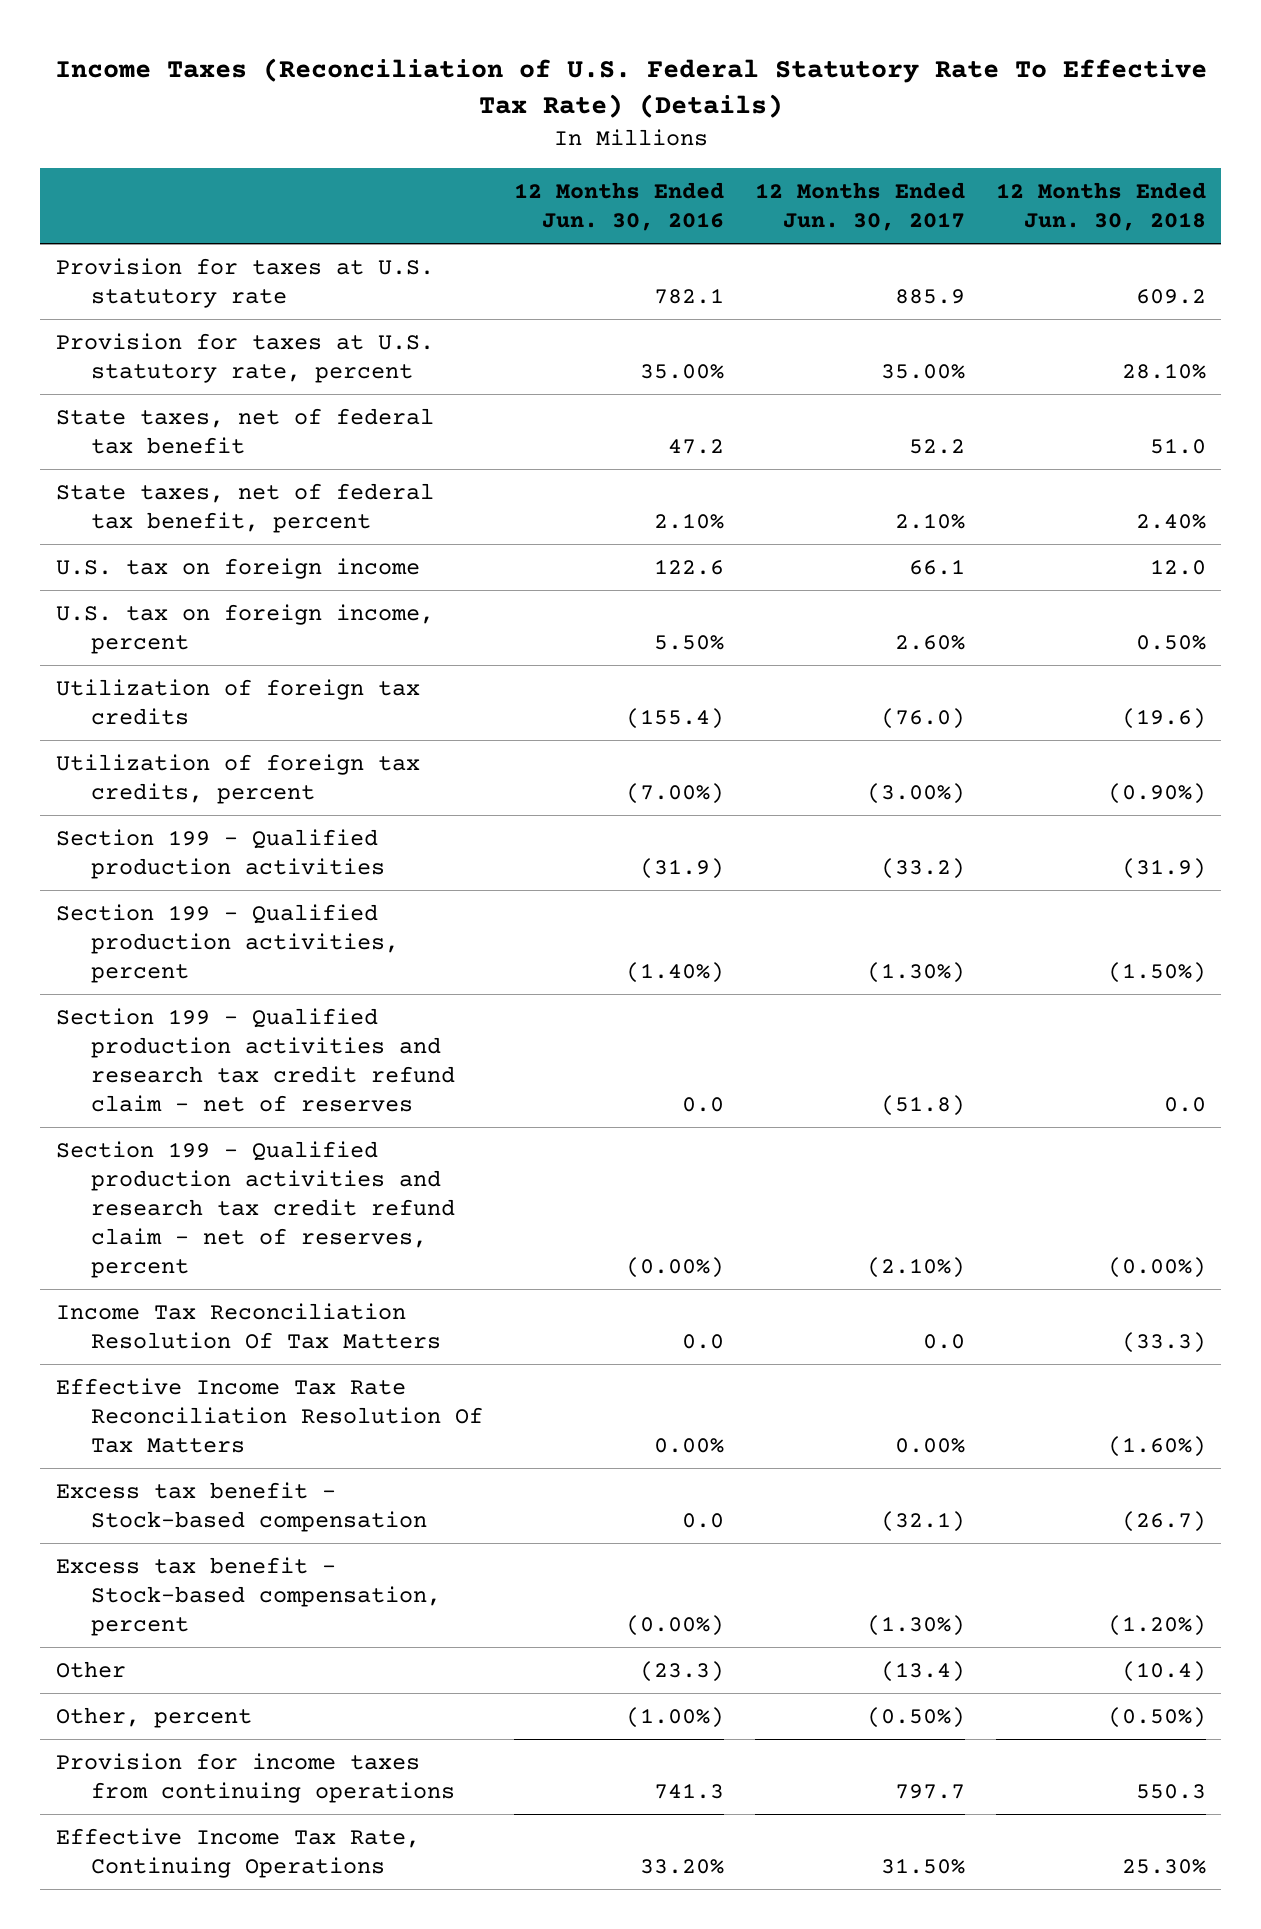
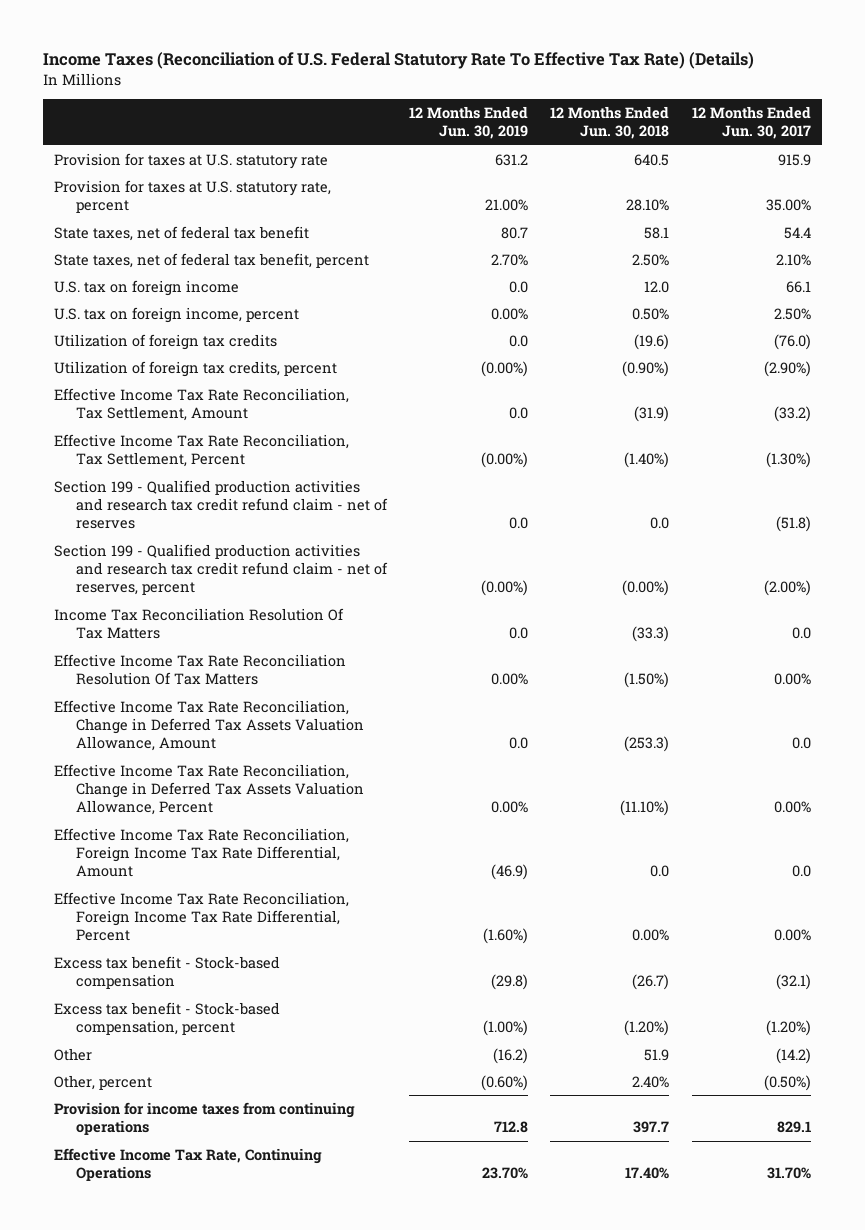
- | 12 Months Ended Jun. 30, 2016 | 12 Months Ended Jun. 30, 2017 | 12 Months Ended Jun. 30, 2018
+ | 12 Months Ended Jun. 30, 2019 | 12 Months Ended Jun. 30, 2018 | 12 Months Ended Jun. 30, 2017
- Provision for taxes at U.S. statutory rate | 782.1 | 885.9 | 609.2
+ Provision for taxes at U.S. statutory rate | 631.2 | 640.5 | 915.9
- State taxes, net of federal tax benefit | 47.2 | 52.2 | 51.0
- State taxes, net of federal tax benefit, percent | 2.10% | 2.10% | 2.40%
+ State taxes, net of federal tax benefit | 80.7 | 58.1 | 54.4
+ State taxes, net of federal tax benefit, percent | 2.70% | 2.50% | 2.10%
- U.S. tax on foreign income, percent | 5.50% | 2.60% | 0.50%
+ U.S. tax on foreign income, percent | 0.00% | 0.50% | 2.50%
- Utilization of foreign tax credits, percent | (7.00%) | (3.00%) | (0.90%)
- Section 199 - Qualified production activities | (31.9) | (33.2) | (31.9)
- Section 199 - Qualified production activities, percent | (1.40%) | (1.30%) | (1.50%)
+ Utilization of foreign tax credits, percent | (0.00%) | (0.90%) | (2.90%)
+ Effective Income Tax Rate Reconciliation, Tax Settlement, Amount | 0.0 | (31.9) | (33.2)
+ Effective Income Tax Rate Reconciliation, Tax Settlement, Percent | (0.00%) | (1.40%) | (1.30%)
- Section 199 - Qualified production activities and research tax credit refund claim - net of reserves, percent | (0.00%) | (2.10%) | (0.00%)
+ Section 199 - Qualified production activities and research tax credit refund claim - net of reserves, percent | (0.00%) | (0.00%) | (2.00%)
- Effective Income Tax Rate Reconciliation Resolution Of Tax Matters | 0.00% | 0.00% | (1.60%)
+ Effective Income Tax Rate Reconciliation Resolution Of Tax Matters | 0.00% | (1.50%) | 0.00%
+ Effective Income Tax Rate Reconciliation, Change in Deferred Tax Assets Valuation Allowance, Amount | 0.0 | (253.3) | 0.0
+ Effective Income Tax Rate Reconciliation, Change in Deferred Tax Assets Valuation Allowance, Percent | 0.00% | (11.10%) | 0.00%
+ Effective Income Tax Rate Reconciliation, Foreign Income Tax Rate Differential, Amount | (46.9) | 0.0 | 0.0
+ Effective Income Tax Rate Reconciliation, Foreign Income Tax Rate Differential, Percent | (1.60%) | 0.00% | 0.00%
- Excess tax benefit - Stock-based compensation, percent | (0.00%) | (1.30%) | (1.20%)
- Other | (23.3) | (13.4) | (10.4)
- Other, percent | (1.00%) | (0.50%) | (0.50%)
- Provision for income taxes from continuing operations | 741.3 | 797.7 | 550.3
- Effective Income Tax Rate, Continuing Operations | 33.20% | 31.50% | 25.30%
+ Excess tax benefit - Stock-based compensation, percent | (1.00%) | (1.20%) | (1.20%)
+ Other | (16.2) | 51.9 | (14.2)
+ Other, percent | (0.60%) | 2.40% | (0.50%)
+ Provision for income taxes from continuing operations | 712.8 | 397.7 | 829.1
+ Effective Income Tax Rate, Continuing Operations | 23.70% | 17.40% | 31.70%

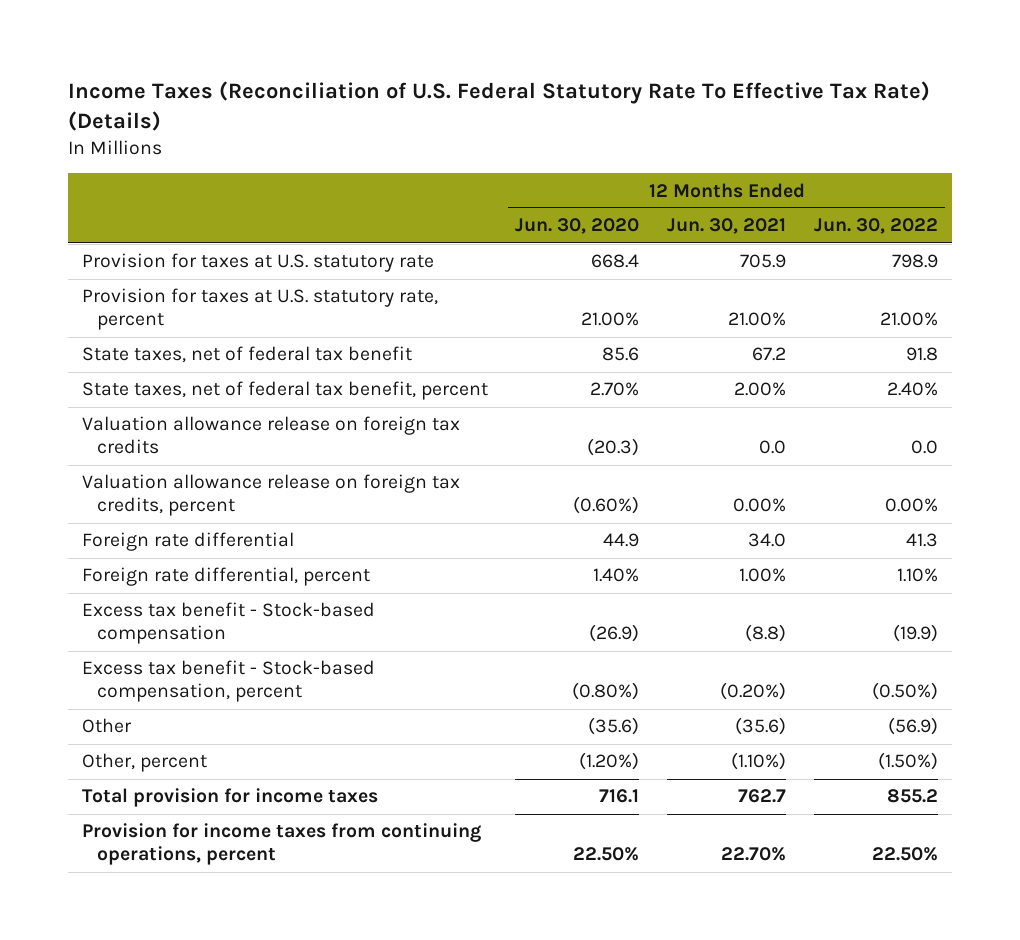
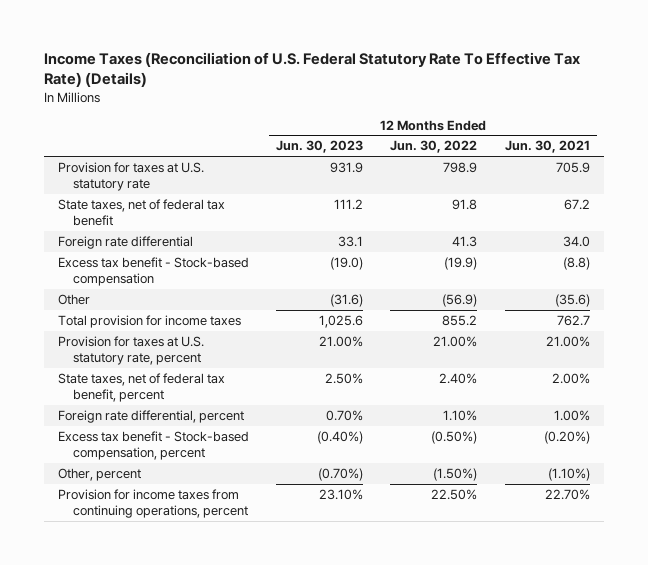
- | 12 Months Ended Jun. 30, 2020 | 12 Months Ended Jun. 30, 2021 | 12 Months Ended Jun. 30, 2022
+ | 12 Months Ended Jun. 30, 2023 | 12 Months Ended Jun. 30, 2022 | 12 Months Ended Jun. 30, 2021
- Valuation allowance release on foreign tax credits | (20.3) | 0.0 | 0.0
- Valuation allowance release on foreign tax credits, percent | (0.60%) | 0.00% | 0.00%
moved down: Provision for taxes at U.S. statutory rate, percent | 21.00% | 21.00% | 21.00%
moved down: State taxes, net of federal tax benefit, percent | 2.50% | 2.40% | 2.00%
moved down: Foreign rate differential, percent | 0.70% | 1.10% | 1.00%
moved down: Excess tax benefit - Stock-based compensation, percent | (0.40%) | (0.50%) | (0.20%)
moved down: Other, percent | (0.70%) | (1.50%) | (1.10%)

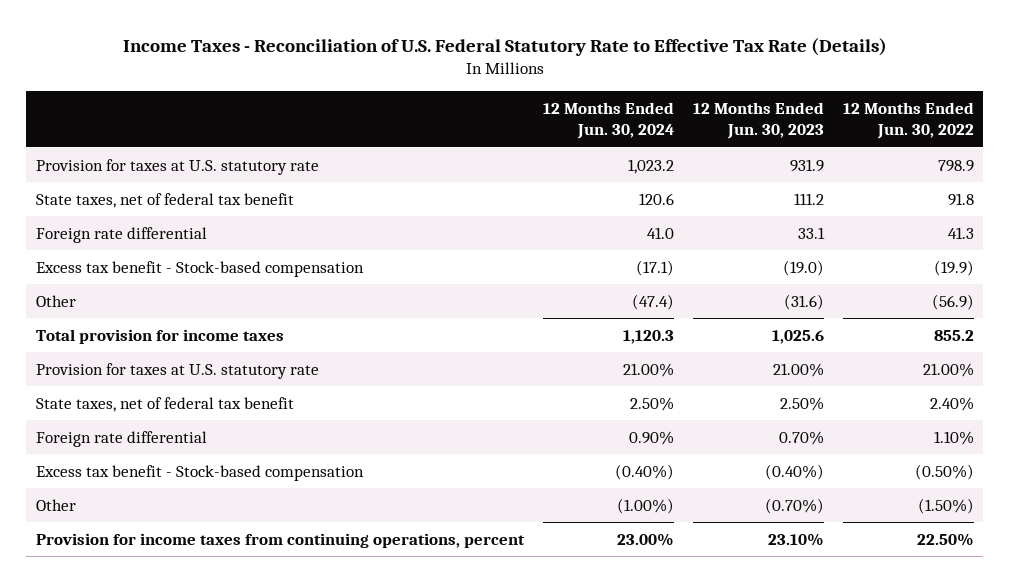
- Income Taxes (Reconciliation of U.S. Federal Statutory Rate To Effective Tax Rate) (Details)
+ Income Taxes - Reconciliation of U.S. Federal Statutory Rate to Effective Tax Rate (Details)
- | 12 Months Ended Jun. 30, 2023 | 12 Months Ended Jun. 30, 2022 | 12 Months Ended Jun. 30, 2021
+ | 12 Months Ended Jun. 30, 2024 | 12 Months Ended Jun. 30, 2023 | 12 Months Ended Jun. 30, 2022
- Provision for taxes at U.S. statutory rate, percent | 21.00% | 21.00% | 21.00%
- State taxes, net of federal tax benefit, percent | 2.50% | 2.40% | 2.00%
- Foreign rate differential, percent | 0.70% | 1.10% | 1.00%
- Excess tax benefit - Stock-based compensation, percent | (0.40%) | (0.50%) | (0.20%)
- Other, percent | (0.70%) | (1.50%) | (1.10%)
+ Provision for taxes at U.S. statutory rate | 21.00% | 21.00% | 21.00%
+ State taxes, net of federal tax benefit | 2.50% | 2.50% | 2.40%
+ Foreign rate differential | 0.90% | 0.70% | 1.10%
+ Excess tax benefit - Stock-based compensation | (0.40%) | (0.40%) | (0.50%)
+ Other | (1.00%) | (0.70%) | (1.50%)

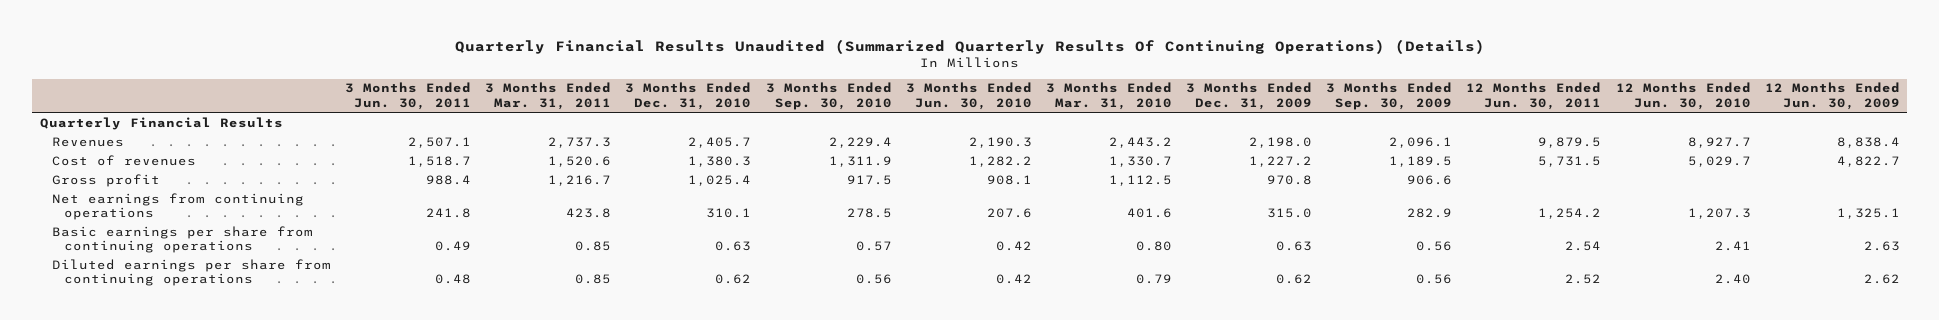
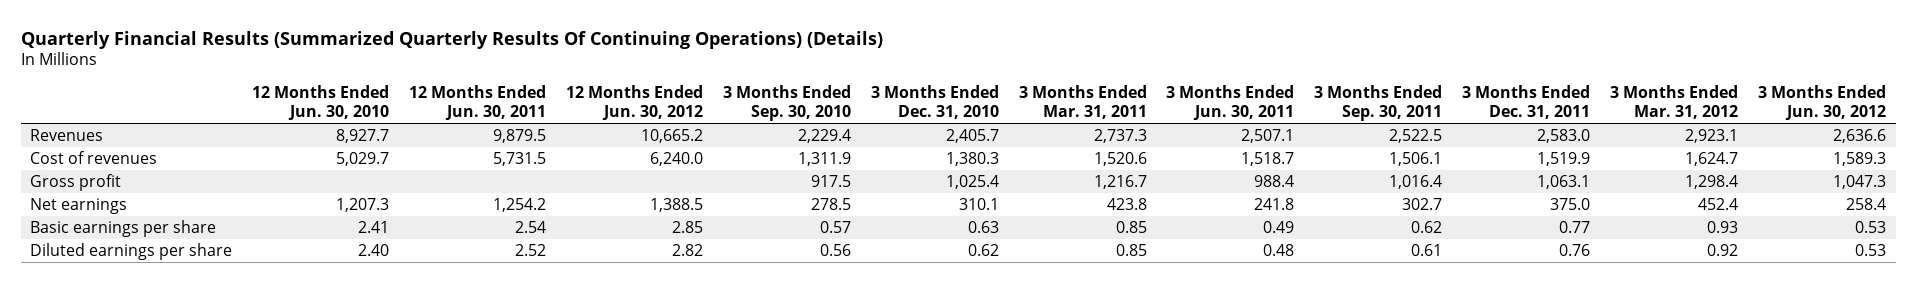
- Quarterly Financial Results Unaudited (Summarized Quarterly Results Of Continuing Operations) (Details)
+ Quarterly Financial Results (Summarized Quarterly Results Of Continuing Operations) (Details)
- | 3 Months Ended Jun. 30, 2011 | 3 Months Ended Mar. 31, 2011 | 3 Months Ended Dec. 31, 2010 | 3 Months Ended Sep. 30, 2010 | 3 Months Ended Jun. 30, 2010 | 3 Months Ended Mar. 31, 2010 | 3 Months Ended Dec. 31, 2009 | 3 Months Ended Sep. 30, 2009 | 12 Months Ended Jun. 30, 2011 | 12 Months Ended Jun. 30, 2010 | 12 Months Ended Jun. 30, 2009
+ | 12 Months Ended Jun. 30, 2010 | 12 Months Ended Jun. 30, 2011 | 12 Months Ended Jun. 30, 2012 | 3 Months Ended Sep. 30, 2010 | 3 Months Ended Dec. 31, 2010 | 3 Months Ended Mar. 31, 2011 | 3 Months Ended Jun. 30, 2011 | 3 Months Ended Sep. 30, 2011 | 3 Months Ended Dec. 31, 2011 | 3 Months Ended Mar. 31, 2012 | 3 Months Ended Jun. 30, 2012
- Quarterly Financial Results
- Net earnings from continuing operations | 241.8 | 423.8 | 310.1 | 278.5 | 207.6 | 401.6 | 315.0 | 282.9 | 1,254.2 | 1,207.3 | 1,325.1
- Basic earnings per share from continuing operations | 0.49 | 0.85 | 0.63 | 0.57 | 0.42 | 0.80 | 0.63 | 0.56 | 2.54 | 2.41 | 2.63
- Diluted earnings per share from continuing operations | 0.48 | 0.85 | 0.62 | 0.56 | 0.42 | 0.79 | 0.62 | 0.56 | 2.52 | 2.40 | 2.62
+ Net earnings | 1,207.3 | 1,254.2 | 1,388.5 | 278.5 | 310.1 | 423.8 | 241.8 | 302.7 | 375.0 | 452.4 | 258.4
+ Basic earnings per share | 2.41 | 2.54 | 2.85 | 0.57 | 0.63 | 0.85 | 0.49 | 0.62 | 0.77 | 0.93 | 0.53
+ Diluted earnings per share | 2.40 | 2.52 | 2.82 | 0.56 | 0.62 | 0.85 | 0.48 | 0.61 | 0.76 | 0.92 | 0.53

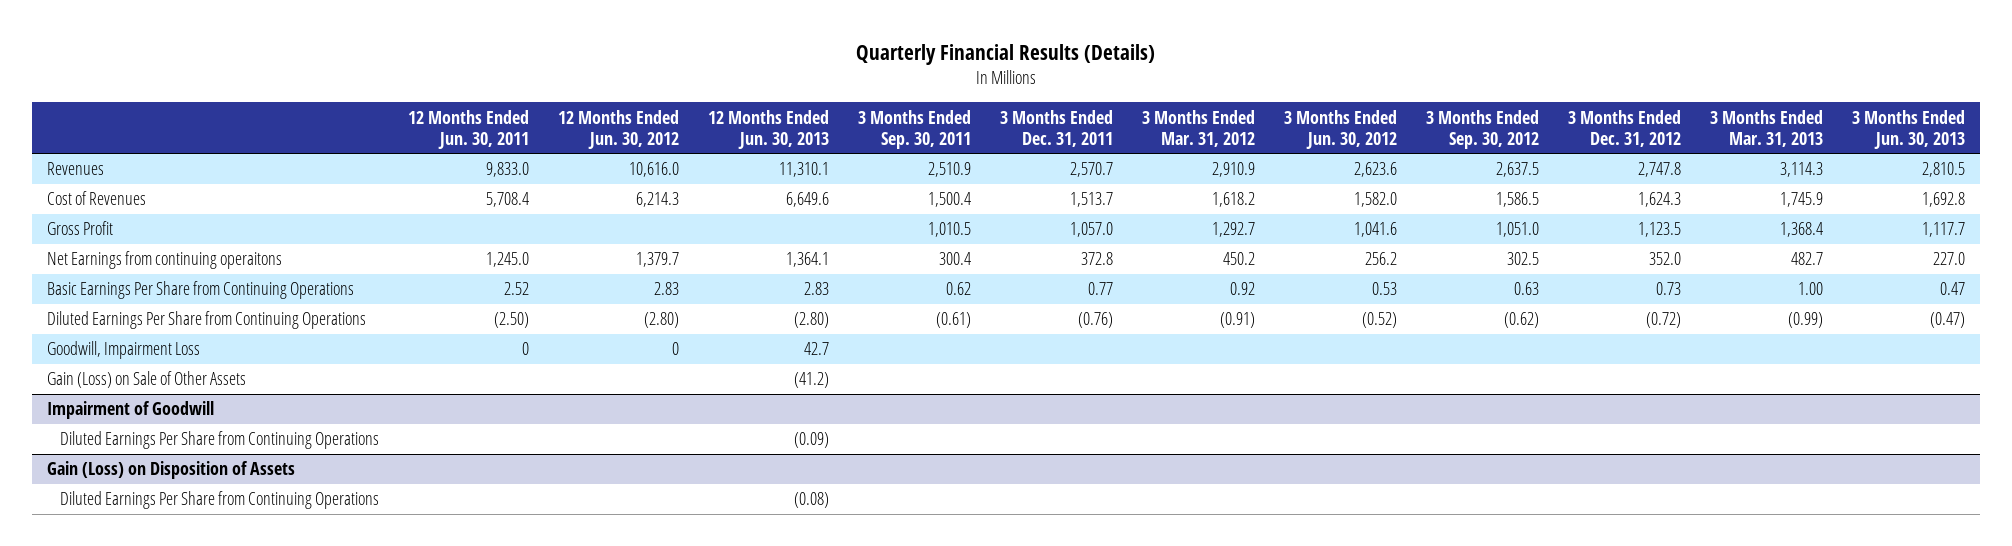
- Quarterly Financial Results (Summarized Quarterly Results Of Continuing Operations) (Details)
+ Quarterly Financial Results (Details)
- | 12 Months Ended Jun. 30, 2010 | 12 Months Ended Jun. 30, 2011 | 12 Months Ended Jun. 30, 2012 | 3 Months Ended Sep. 30, 2010 | 3 Months Ended Dec. 31, 2010 | 3 Months Ended Mar. 31, 2011 | 3 Months Ended Jun. 30, 2011 | 3 Months Ended Sep. 30, 2011 | 3 Months Ended Dec. 31, 2011 | 3 Months Ended Mar. 31, 2012 | 3 Months Ended Jun. 30, 2012
+ | 12 Months Ended Jun. 30, 2011 | 12 Months Ended Jun. 30, 2012 | 12 Months Ended Jun. 30, 2013 | 3 Months Ended Sep. 30, 2011 | 3 Months Ended Dec. 31, 2011 | 3 Months Ended Mar. 31, 2012 | 3 Months Ended Jun. 30, 2012 | 3 Months Ended Sep. 30, 2012 | 3 Months Ended Dec. 31, 2012 | 3 Months Ended Mar. 31, 2013 | 3 Months Ended Jun. 30, 2013
- Revenues | 8,927.7 | 9,879.5 | 10,665.2 | 2,229.4 | 2,405.7 | 2,737.3 | 2,507.1 | 2,522.5 | 2,583.0 | 2,923.1 | 2,636.6
- Cost of revenues | 5,029.7 | 5,731.5 | 6,240.0 | 1,311.9 | 1,380.3 | 1,520.6 | 1,518.7 | 1,506.1 | 1,519.9 | 1,624.7 | 1,589.3
- Gross profit | | | | 917.5 | 1,025.4 | 1,216.7 | 988.4 | 1,016.4 | 1,063.1 | 1,298.4 | 1,047.3
- Net earnings | 1,207.3 | 1,254.2 | 1,388.5 | 278.5 | 310.1 | 423.8 | 241.8 | 302.7 | 375.0 | 452.4 | 258.4
- Basic earnings per share | 2.41 | 2.54 | 2.85 | 0.57 | 0.63 | 0.85 | 0.49 | 0.62 | 0.77 | 0.93 | 0.53
- Diluted earnings per share | 2.40 | 2.52 | 2.82 | 0.56 | 0.62 | 0.85 | 0.48 | 0.61 | 0.76 | 0.92 | 0.53
+ Revenues | 9,833.0 | 10,616.0 | 11,310.1 | 2,510.9 | 2,570.7 | 2,910.9 | 2,623.6 | 2,637.5 | 2,747.8 | 3,114.3 | 2,810.5
+ Cost of Revenues | 5,708.4 | 6,214.3 | 6,649.6 | 1,500.4 | 1,513.7 | 1,618.2 | 1,582.0 | 1,586.5 | 1,624.3 | 1,745.9 | 1,692.8
+ Gross Profit | | | | 1,010.5 | 1,057.0 | 1,292.7 | 1,041.6 | 1,051.0 | 1,123.5 | 1,368.4 | 1,117.7
+ Net Earnings from continuing operaitons | 1,245.0 | 1,379.7 | 1,364.1 | 300.4 | 372.8 | 450.2 | 256.2 | 302.5 | 352.0 | 482.7 | 227.0
+ Basic Earnings Per Share from Continuing Operations | 2.52 | 2.83 | 2.83 | 0.62 | 0.77 | 0.92 | 0.53 | 0.63 | 0.73 | 1.00 | 0.47
+ Diluted Earnings Per Share from Continuing Operations | (2.50) | (2.80) | (2.80) | (0.61) | (0.76) | (0.91) | (0.52) | (0.62) | (0.72) | (0.99) | (0.47)
+ Goodwill, Impairment Loss | 0 | 0 | 42.7 | | | | | | | |
+ Gain (Loss) on Sale of Other Assets | | | (41.2) | | | | | | | |
+ Impairment of Goodwill
+ Diluted Earnings Per Share from Continuing Operations | | | (0.09) | | | | | | | |
+ Gain (Loss) on Disposition of Assets
+ Diluted Earnings Per Share from Continuing Operations | | | (0.08) | | | | | | | |

